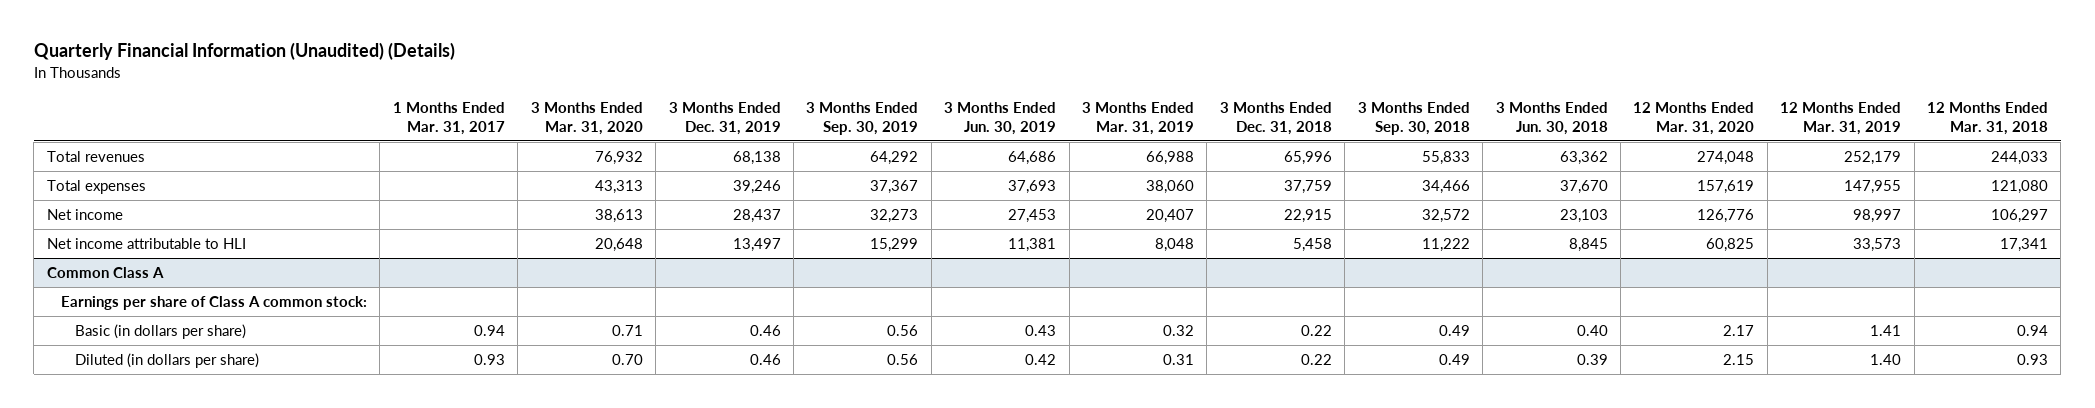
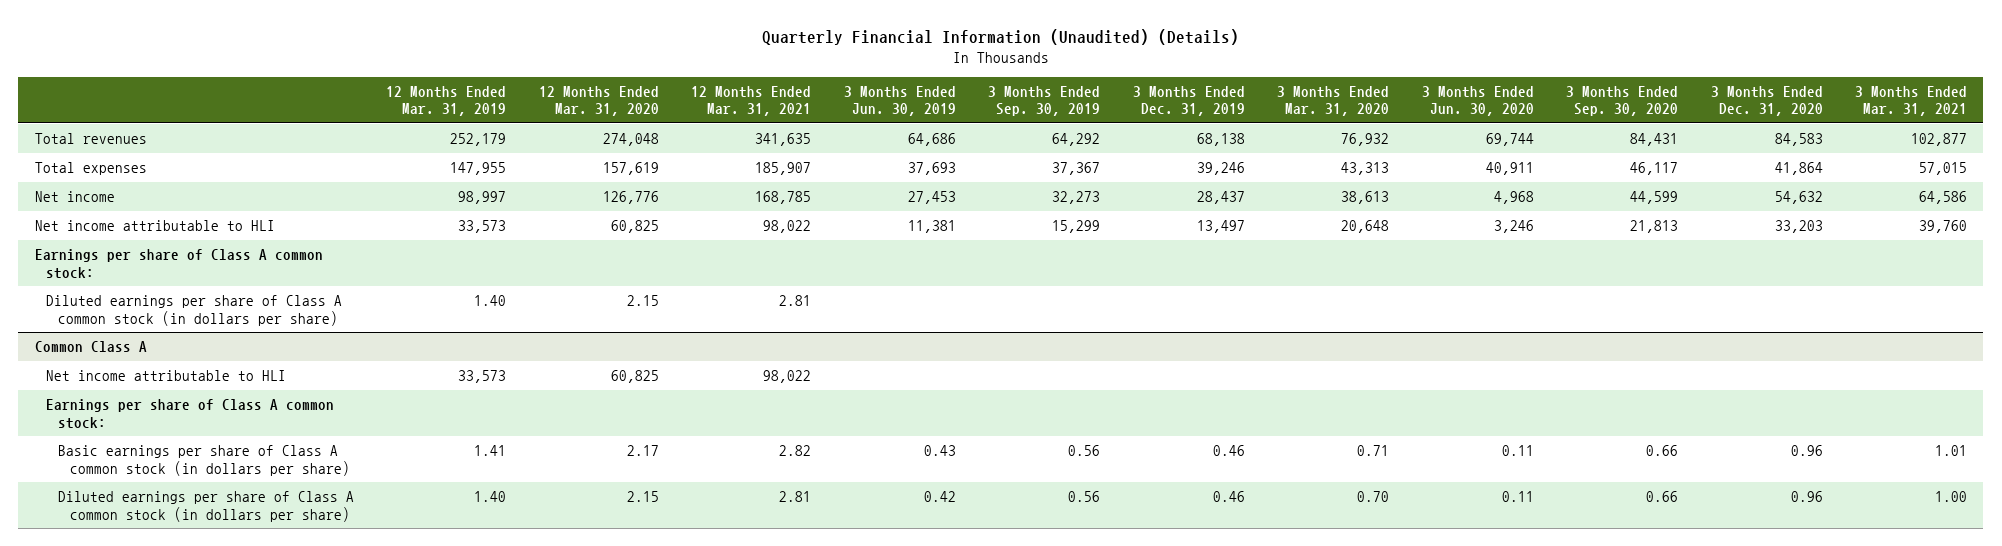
- | 1 Months Ended Mar. 31, 2017 | 3 Months Ended Mar. 31, 2020 | 3 Months Ended Dec. 31, 2019 | 3 Months Ended Sep. 30, 2019 | 3 Months Ended Jun. 30, 2019 | 3 Months Ended Mar. 31, 2019 | 3 Months Ended Dec. 31, 2018 | 3 Months Ended Sep. 30, 2018 | 3 Months Ended Jun. 30, 2018 | 12 Months Ended Mar. 31, 2020 | 12 Months Ended Mar. 31, 2019 | 12 Months Ended Mar. 31, 2018
+ | 12 Months Ended Mar. 31, 2019 | 12 Months Ended Mar. 31, 2020 | 12 Months Ended Mar. 31, 2021 | 3 Months Ended Jun. 30, 2019 | 3 Months Ended Sep. 30, 2019 | 3 Months Ended Dec. 31, 2019 | 3 Months Ended Mar. 31, 2020 | 3 Months Ended Jun. 30, 2020 | 3 Months Ended Sep. 30, 2020 | 3 Months Ended Dec. 31, 2020 | 3 Months Ended Mar. 31, 2021
+ Earnings per share of Class A common stock:
+ Diluted earnings per share of Class A common stock (in dollars per share) | 1.40 | 2.15 | 2.81 | | | | | | | |
@ Common Class A
+ Net income attributable to HLI | 33,573 | 60,825 | 98,022 | | | | | | | |
- Basic (in dollars per share) | 0.94 | 0.71 | 0.46 | 0.56 | 0.43 | 0.32 | 0.22 | 0.49 | 0.40 | 2.17 | 1.41 | 0.94
- Diluted (in dollars per share) | 0.93 | 0.70 | 0.46 | 0.56 | 0.42 | 0.31 | 0.22 | 0.49 | 0.39 | 2.15 | 1.40 | 0.93
+ Basic earnings per share of Class A common stock (in dollars per share) | 1.41 | 2.17 | 2.82 | 0.43 | 0.56 | 0.46 | 0.71 | 0.11 | 0.66 | 0.96 | 1.01
+ Diluted earnings per share of Class A common stock (in dollars per share) | 1.40 | 2.15 | 2.81 | 0.42 | 0.56 | 0.46 | 0.70 | 0.11 | 0.66 | 0.96 | 1.00

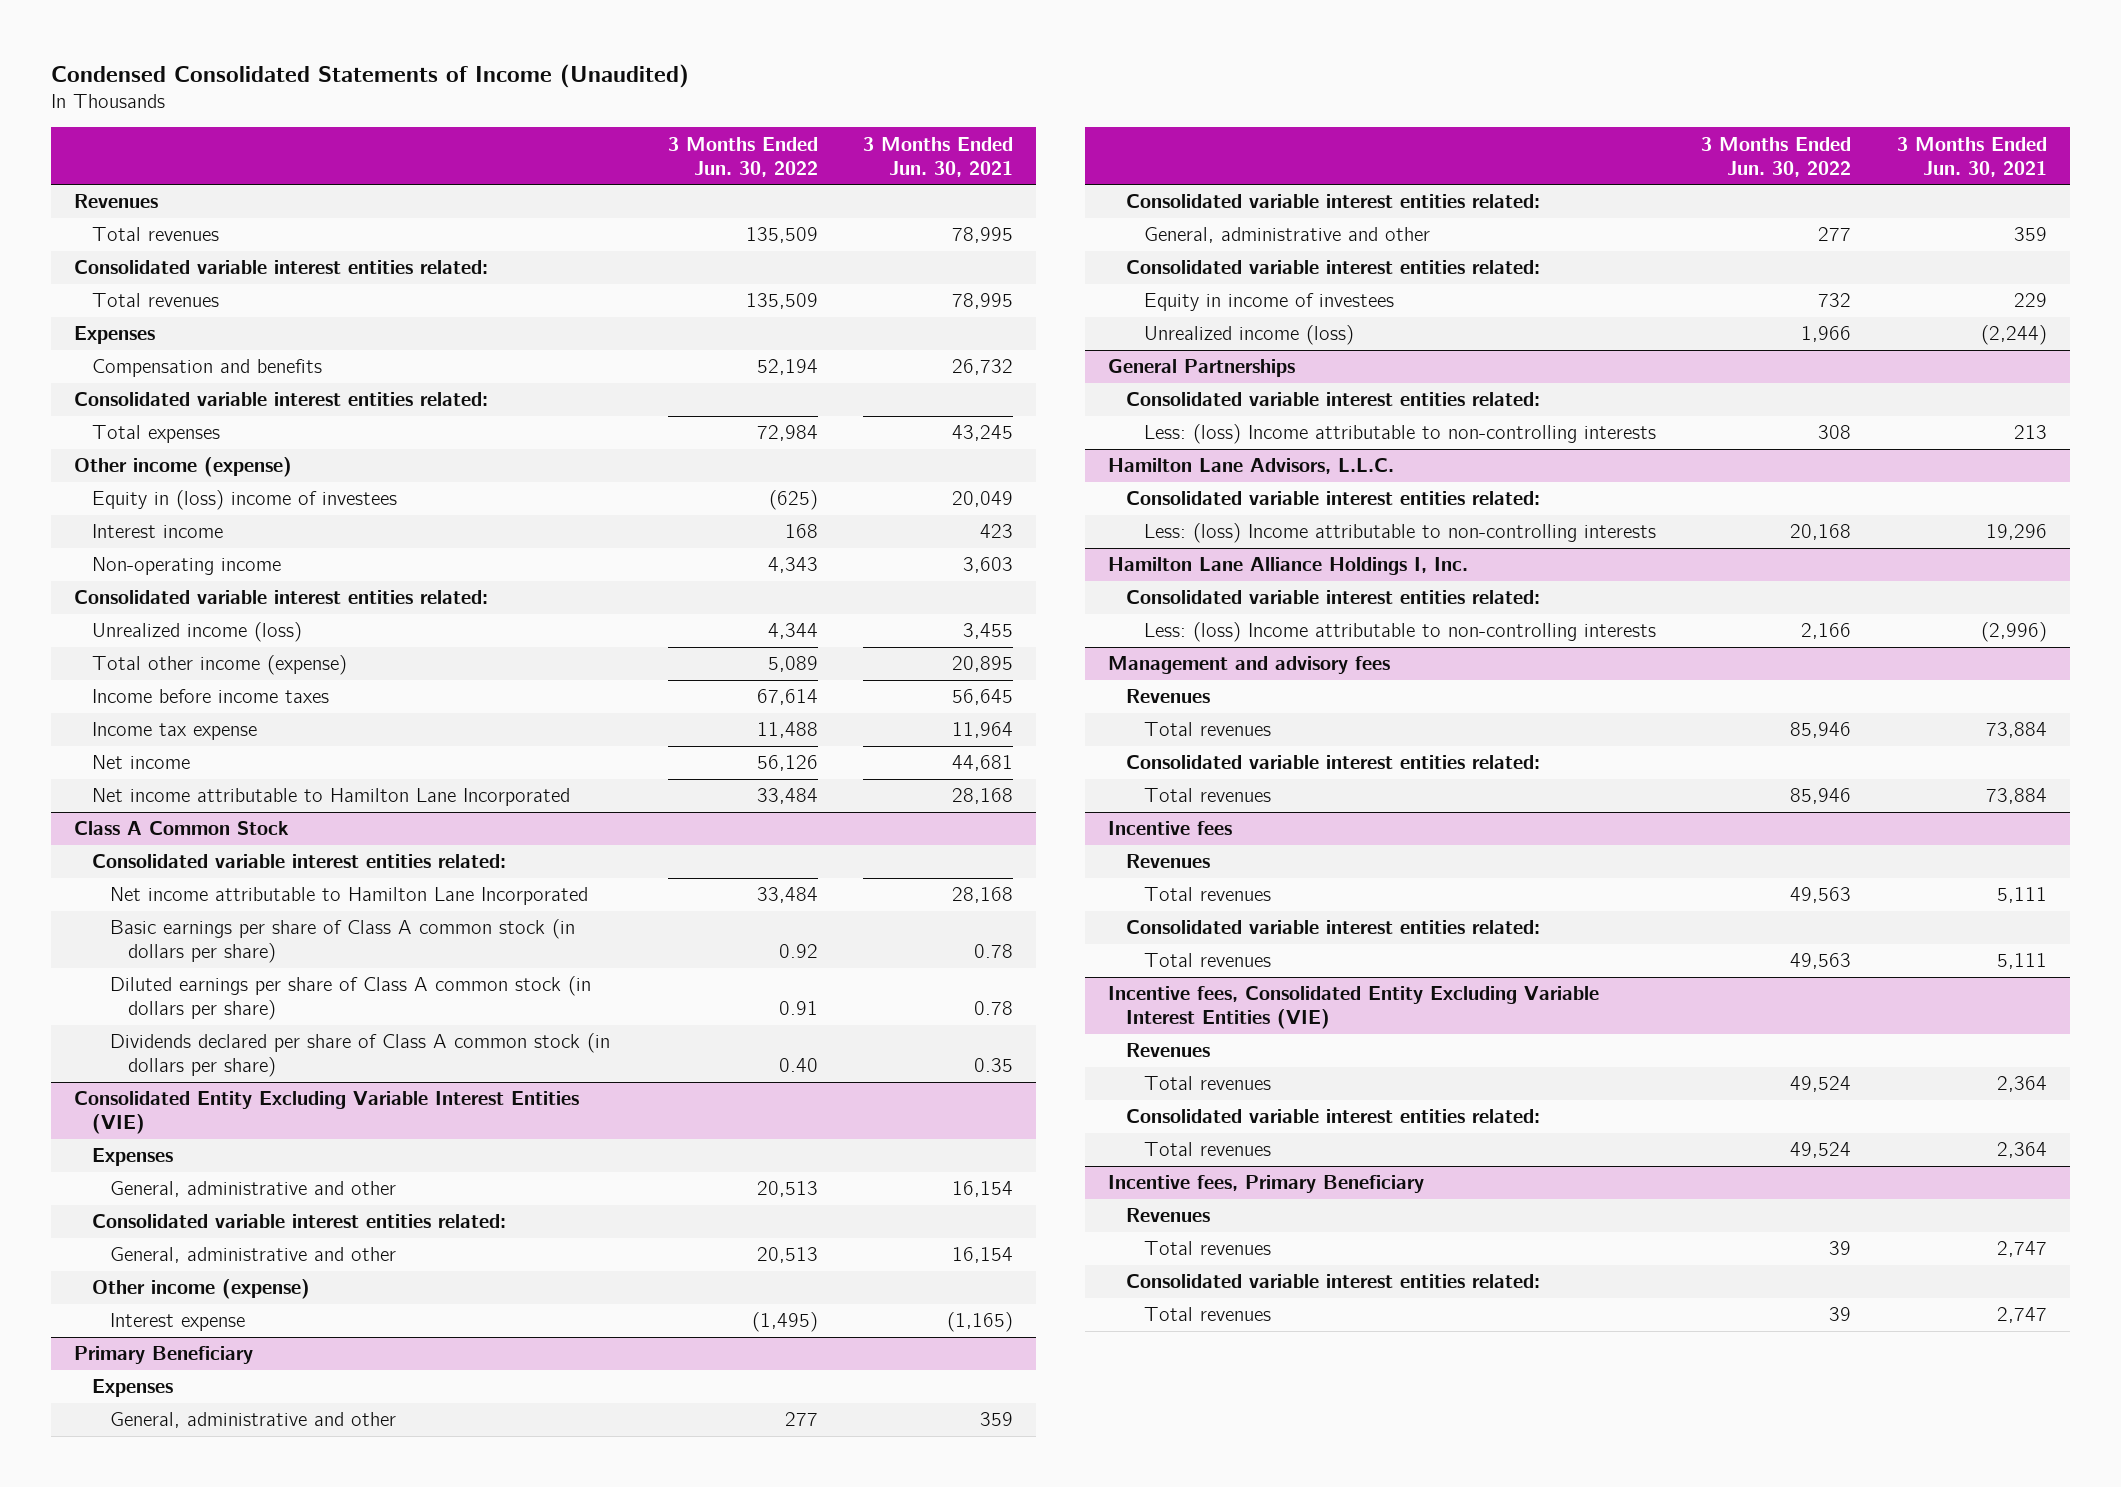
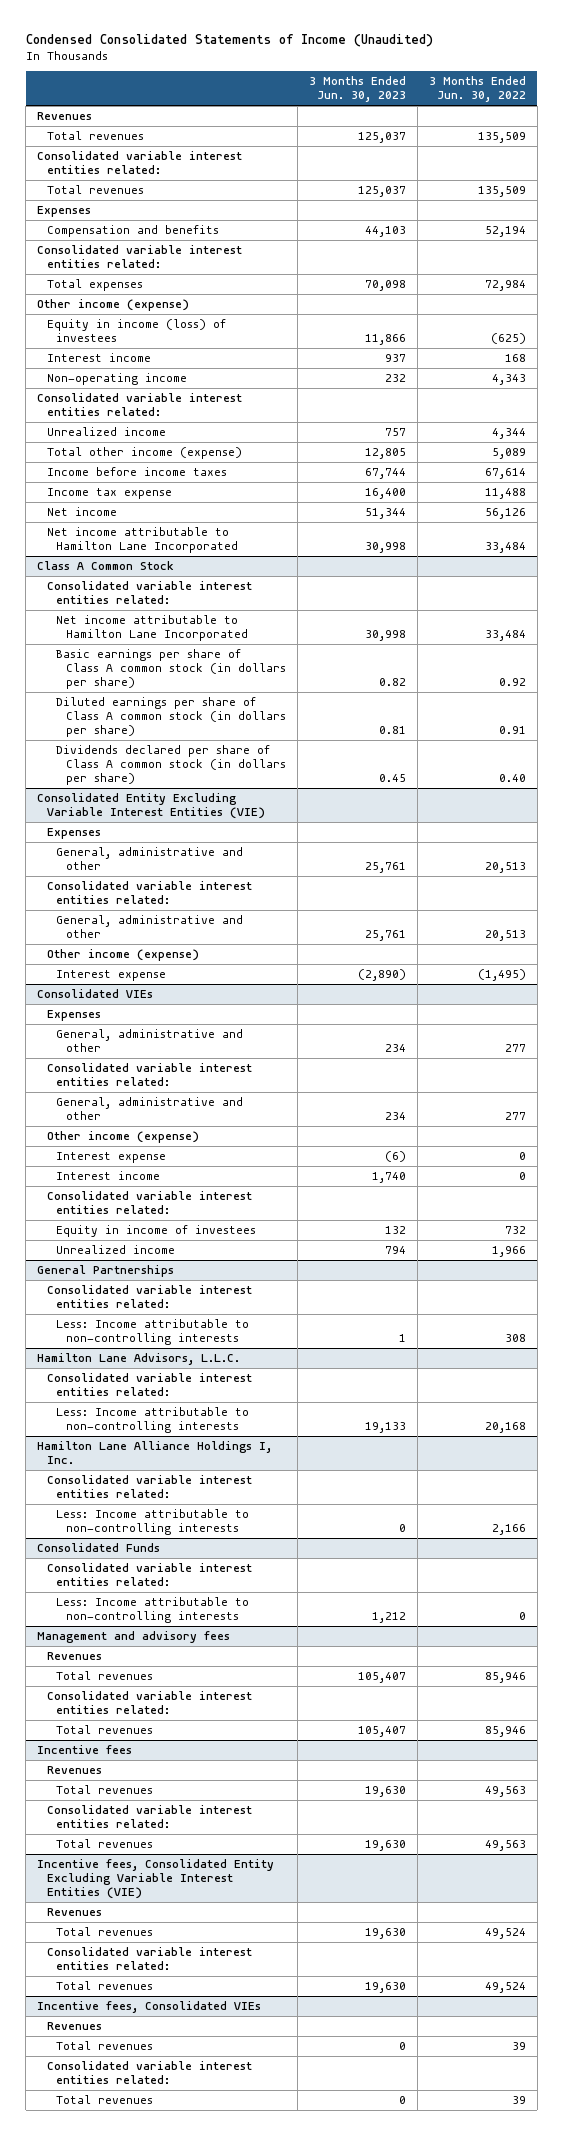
- | 3 Months Ended Jun. 30, 2022 | 3 Months Ended Jun. 30, 2021
+ | 3 Months Ended Jun. 30, 2023 | 3 Months Ended Jun. 30, 2022
- Equity in (loss) income of investees | (625) | 20,049
+ Equity in income (loss) of investees | 11,866 | (625)
- Unrealized income (loss) | 4,344 | 3,455
+ Unrealized income | 757 | 4,344
- Primary Beneficiary
+ Consolidated VIEs
+ Other income (expense)
+ Interest expense | (6) | 0
+ Interest income | 1,740 | 0
- Unrealized income (loss) | 1,966 | (2,244)
+ Unrealized income | 794 | 1,966
@ General Partnerships
- Less: (loss) Income attributable to non-controlling interests | 308 | 213
+ Less: Income attributable to non-controlling interests | 1 | 308
@ Hamilton Lane Advisors, L.L.C.
- Less: (loss) Income attributable to non-controlling interests | 20,168 | 19,296
+ Less: Income attributable to non-controlling interests | 19,133 | 20,168
@ Hamilton Lane Alliance Holdings I, Inc.
- Less: (loss) Income attributable to non-controlling interests | 2,166 | (2,996)
+ Less: Income attributable to non-controlling interests | 0 | 2,166
+ Consolidated Funds
+ Consolidated variable interest entities related:
+ Less: Income attributable to non-controlling interests | 1,212 | 0
- Incentive fees, Primary Beneficiary
+ Incentive fees, Consolidated VIEs

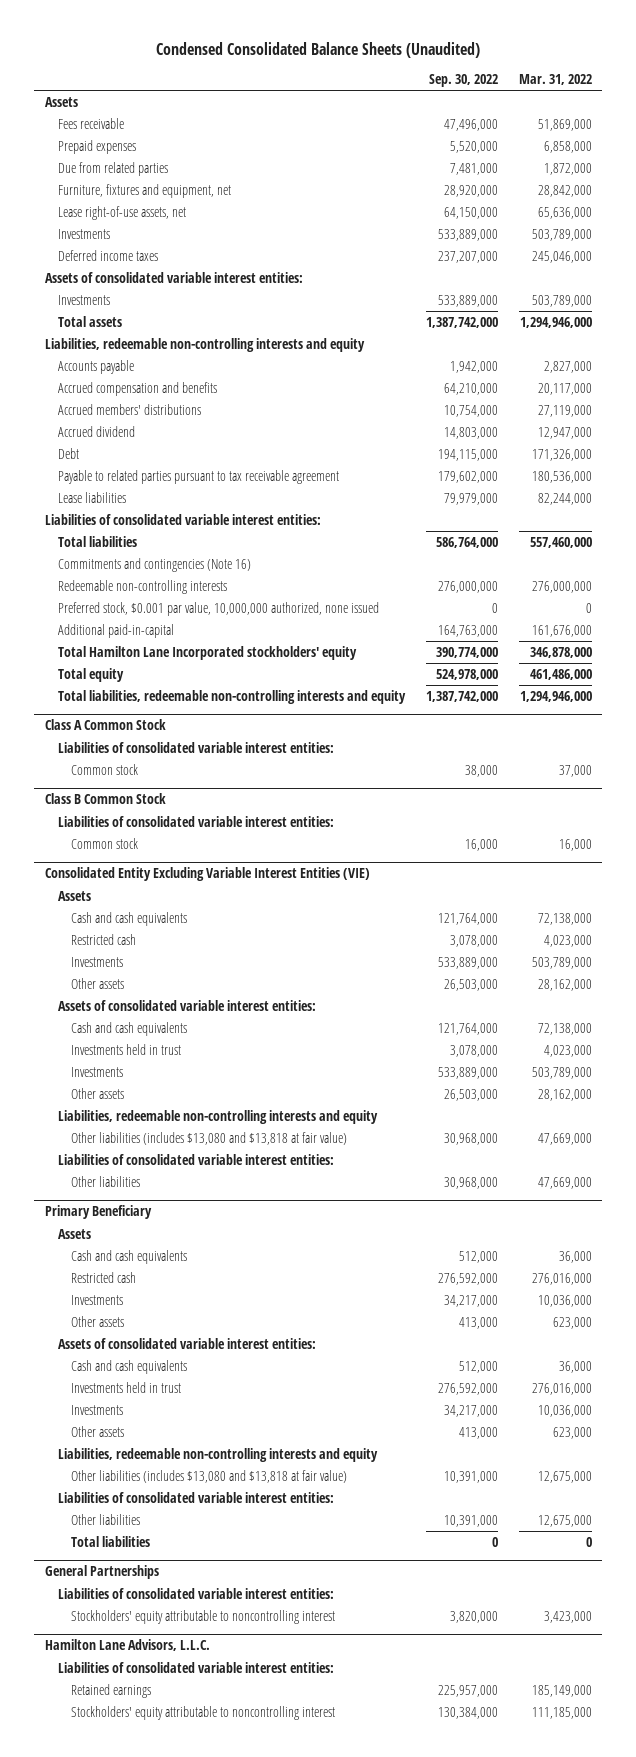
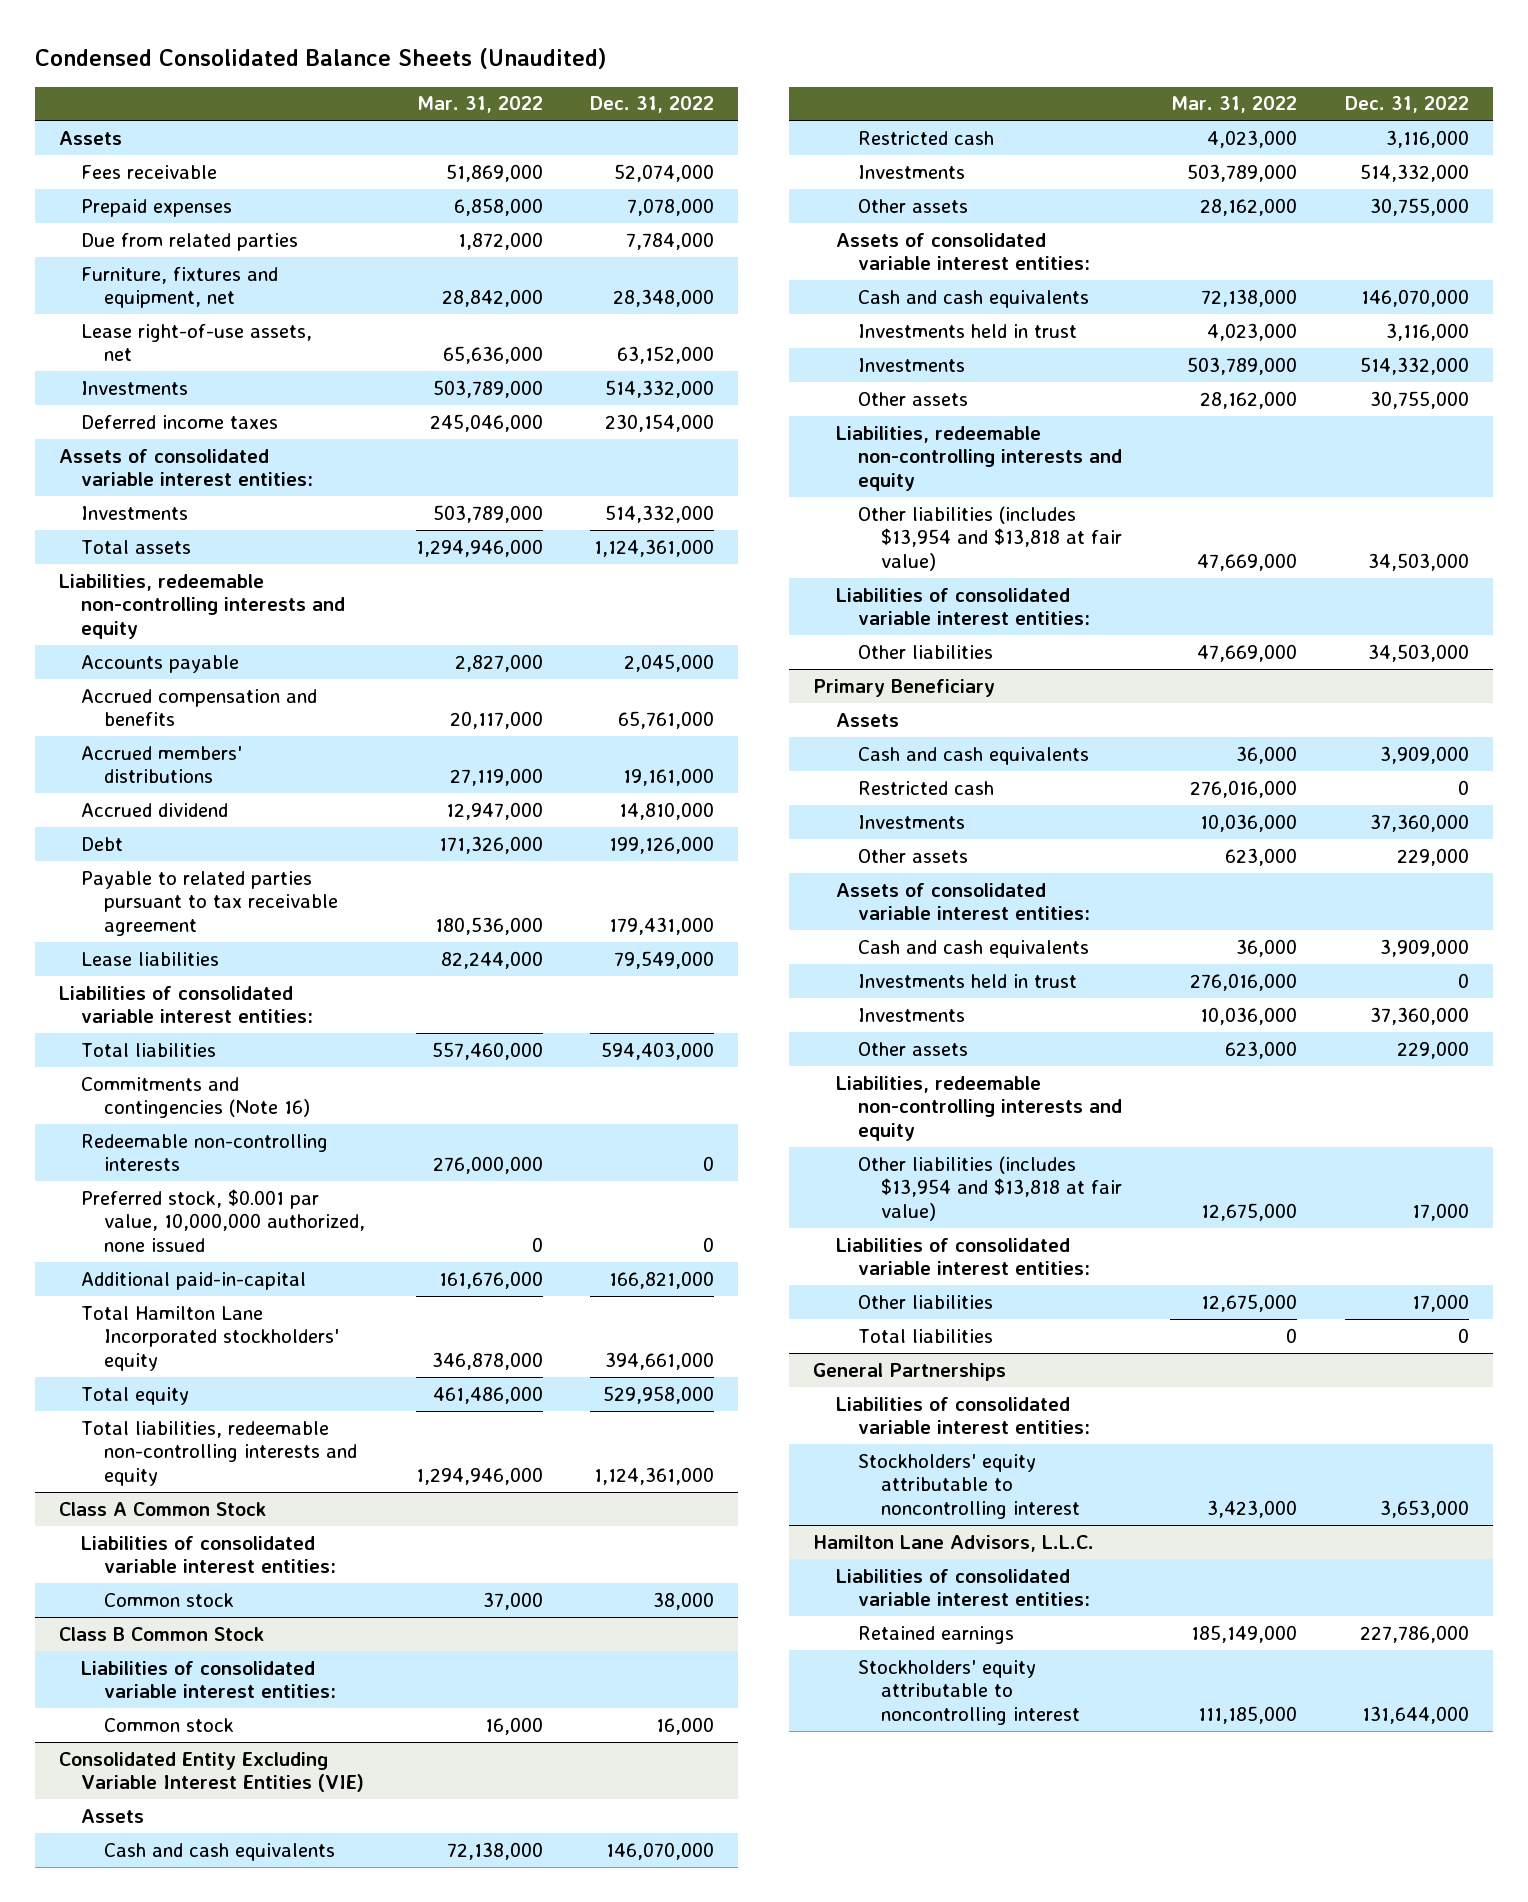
- | Sep. 30, 2022 | Mar. 31, 2022
+ | Mar. 31, 2022 | Dec. 31, 2022
@ Consolidated Entity Excluding Variable Interest Entities (VIE)
- Other liabilities (includes $13,080 and $13,818 at fair value) | 30,968,000 | 47,669,000
+ Other liabilities (includes $13,954 and $13,818 at fair value) | 47,669,000 | 34,503,000
@ Primary Beneficiary
- Other liabilities (includes $13,080 and $13,818 at fair value) | 10,391,000 | 12,675,000
+ Other liabilities (includes $13,954 and $13,818 at fair value) | 12,675,000 | 17,000

